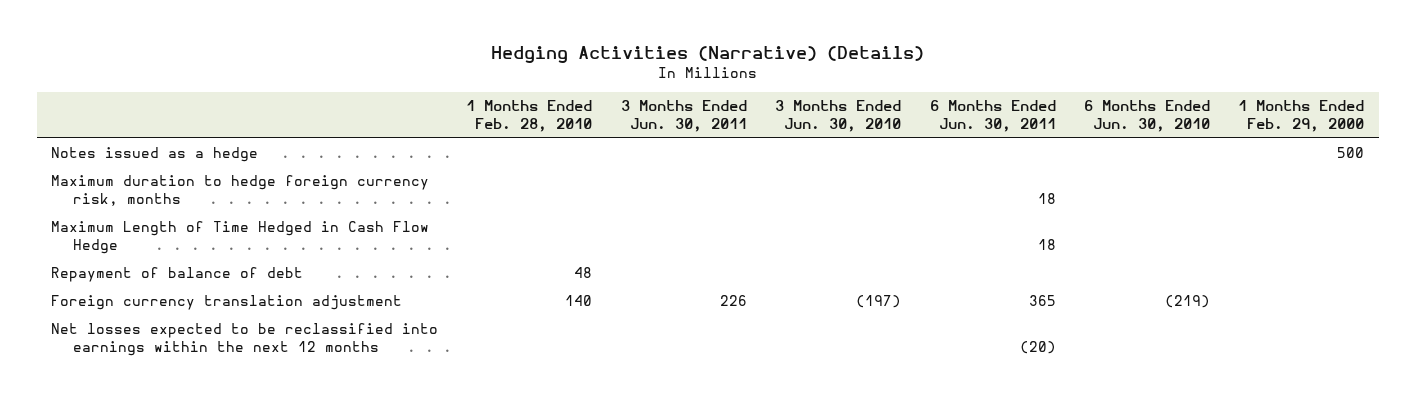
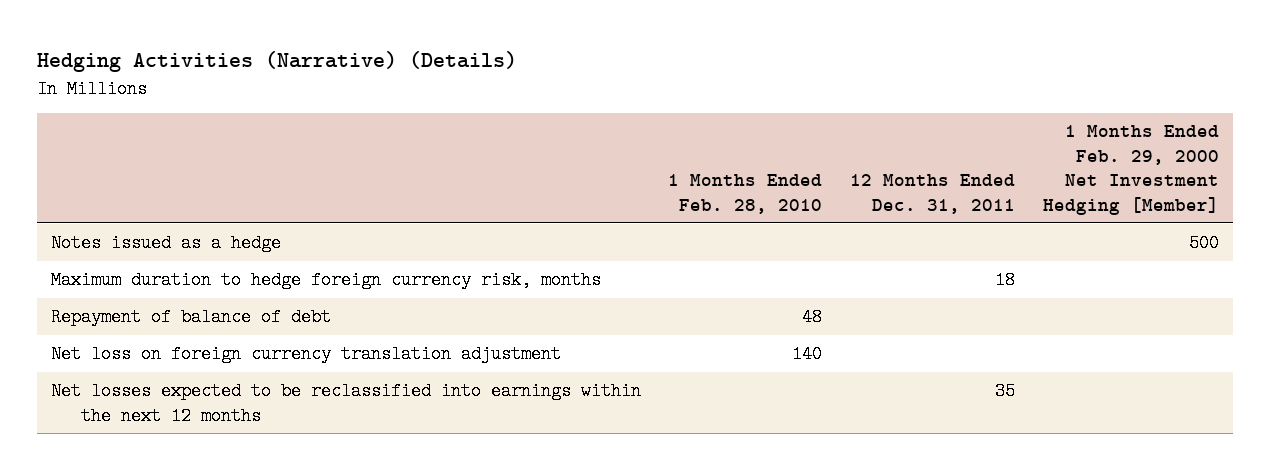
- | 1 Months Ended Feb. 28, 2010 | 3 Months Ended Jun. 30, 2011 | 3 Months Ended Jun. 30, 2010 | 6 Months Ended Jun. 30, 2011 | 6 Months Ended Jun. 30, 2010 | 1 Months Ended Feb. 29, 2000
+ | 1 Months Ended Feb. 28, 2010 | 12 Months Ended Dec. 31, 2011 | 1 Months Ended Feb. 29, 2000 Net Investment Hedging [Member]
- Maximum Length of Time Hedged in Cash Flow Hedge | | | | 18 | |
- Foreign currency translation adjustment | 140 | 226 | (197) | 365 | (219) |
+ Net loss on foreign currency translation adjustment | 140 | |

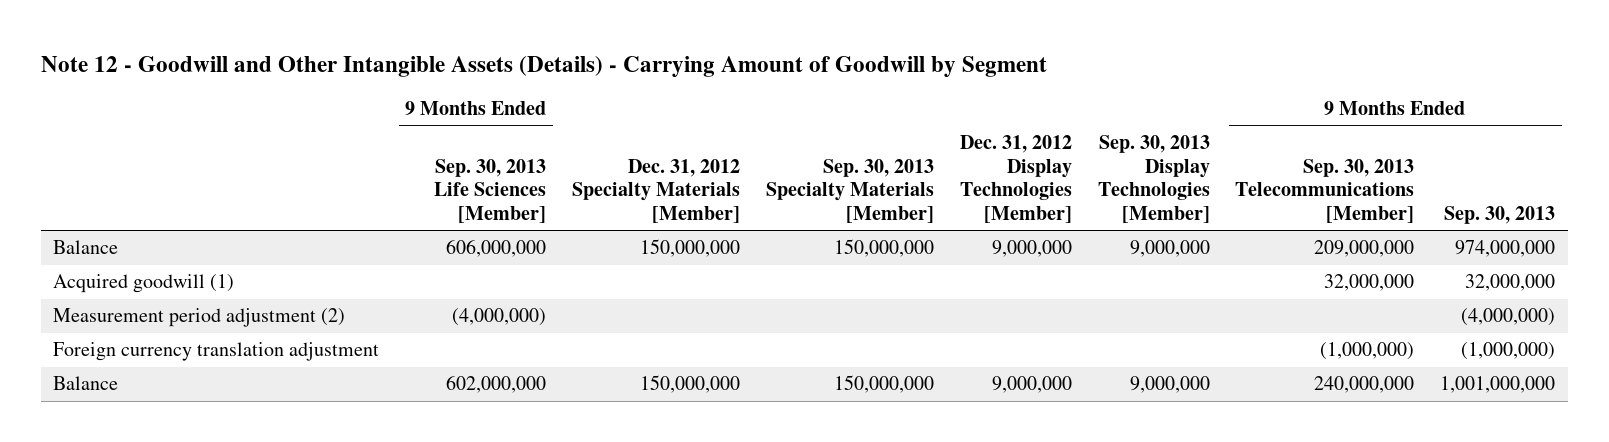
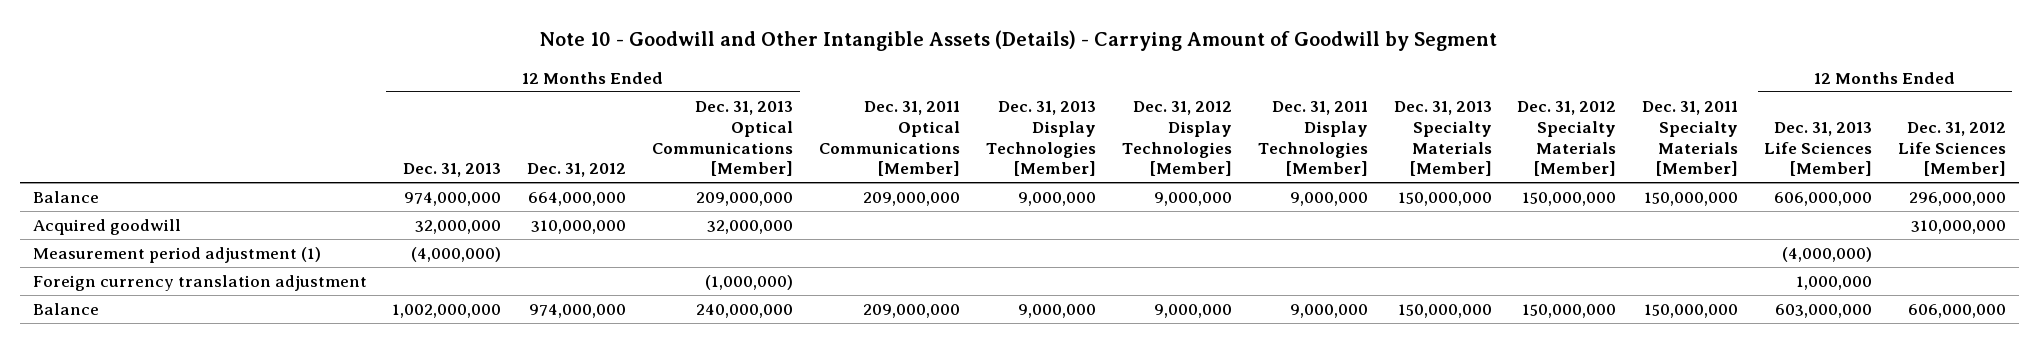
- Note 12 - Goodwill and Other Intangible Assets (Details) - Carrying Amount of Goodwill by Segment
+ Note 10 - Goodwill and Other Intangible Assets (Details) - Carrying Amount of Goodwill by Segment
- | 9 Months Ended Sep. 30, 2013 Life Sciences [Member] | Dec. 31, 2012 Specialty Materials [Member] | Sep. 30, 2013 Specialty Materials [Member] | Dec. 31, 2012 Display Technologies [Member] | Sep. 30, 2013 Display Technologies [Member] | 9 Months Ended Sep. 30, 2013 Telecommunications [Member] | 9 Months Ended Sep. 30, 2013
+ | 12 Months Ended Dec. 31, 2013 | 12 Months Ended Dec. 31, 2012 | 12 Months Ended Dec. 31, 2013 Optical Communications [Member] | Dec. 31, 2011 Optical Communications [Member] | Dec. 31, 2013 Display Technologies [Member] | Dec. 31, 2012 Display Technologies [Member] | Dec. 31, 2011 Display Technologies [Member] | Dec. 31, 2013 Specialty Materials [Member] | Dec. 31, 2012 Specialty Materials [Member] | Dec. 31, 2011 Specialty Materials [Member] | 12 Months Ended Dec. 31, 2013 Life Sciences [Member] | 12 Months Ended Dec. 31, 2012 Life Sciences [Member]
- Acquired goodwill (1) | | | | | | 32,000,000 | 32,000,000
- Measurement period adjustment (2) | (4,000,000) | | | | | | (4,000,000)
+ Acquired goodwill | 32,000,000 | 310,000,000 | 32,000,000 | | | | | | | | | 310,000,000
+ Measurement period adjustment (1) | (4,000,000) | | | | | | | | | | (4,000,000) |

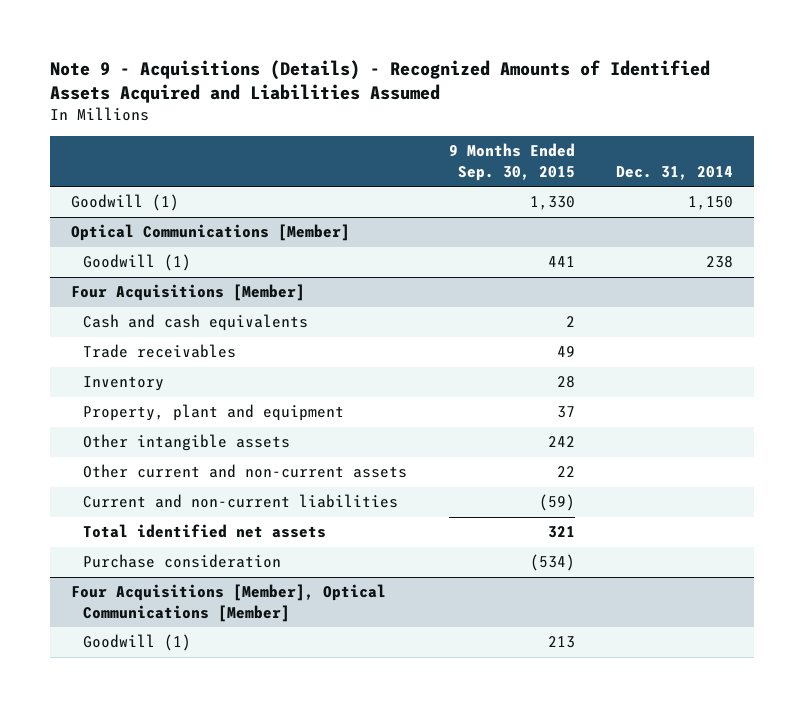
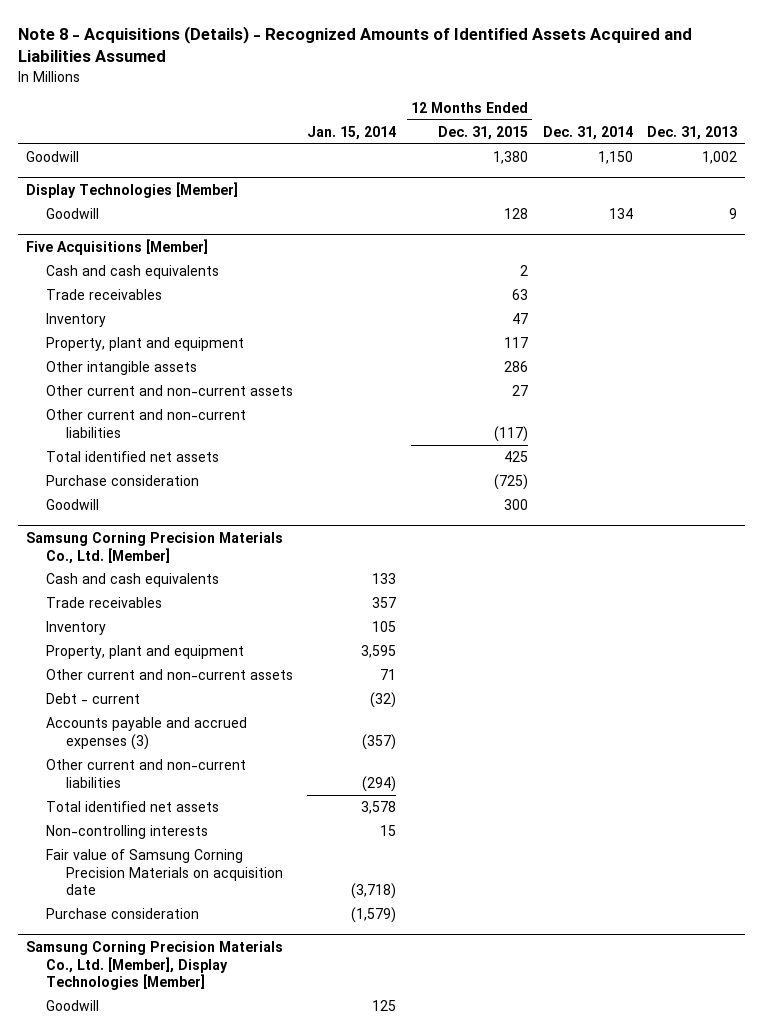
- Note 9 - Acquisitions (Details) - Recognized Amounts of Identified Assets Acquired and Liabilities Assumed
+ Note 8 - Acquisitions (Details) - Recognized Amounts of Identified Assets Acquired and Liabilities Assumed
- | 9 Months Ended Sep. 30, 2015 | Dec. 31, 2014
+ | Jan. 15, 2014 | 12 Months Ended Dec. 31, 2015 | Dec. 31, 2014 | Dec. 31, 2013
- Goodwill (1) | 1,330 | 1,150
- Optical Communications [Member]
- Goodwill (1) | 441 | 238
- Four Acquisitions [Member]
- Cash and cash equivalents | 2 |
- Trade receivables | 49 |
- Inventory | 28 |
- Property, plant and equipment | 37 |
- Other intangible assets | 242 |
- Other current and non-current assets | 22 |
- Current and non-current liabilities | (59) |
- Total identified net assets | 321 |
- Purchase consideration | (534) |
- Four Acquisitions [Member], Optical Communications [Member]
- Goodwill (1) | 213 |
+ Goodwill | | 1,380 | 1,150 | 1,002
+ Display Technologies [Member]
+ Goodwill | | 128 | 134 | 9
+ Five Acquisitions [Member]
+ Cash and cash equivalents | | 2 | |
+ Trade receivables | | 63 | |
+ Inventory | | 47 | |
+ Property, plant and equipment | | 117 | |
+ Other intangible assets | | 286 | |
+ Other current and non-current assets | | 27 | |
+ Other current and non-current liabilities | | (117) | |
+ Total identified net assets | | 425 | |
+ Purchase consideration | | (725) | |
+ Goodwill | | 300 | |
+ Samsung Corning Precision Materials Co., Ltd. [Member]
+ Cash and cash equivalents | 133 | | |
+ Trade receivables | 357 | | |
+ Inventory | 105 | | |
+ Property, plant and equipment | 3,595 | | |
+ Other current and non-current assets | 71 | | |
+ Debt - current | (32) | | |
+ Accounts payable and accrued expenses (3) | (357) | | |
+ Other current and non-current liabilities | (294) | | |
+ Total identified net assets | 3,578 | | |
+ Non-controlling interests | 15 | | |
+ Fair value of Samsung Corning Precision Materials on acquisition date | (3,718) | | |
+ Purchase consideration | (1,579) | | |
+ Samsung Corning Precision Materials Co., Ltd. [Member], Display Technologies [Member]
+ Goodwill | 125 | | |

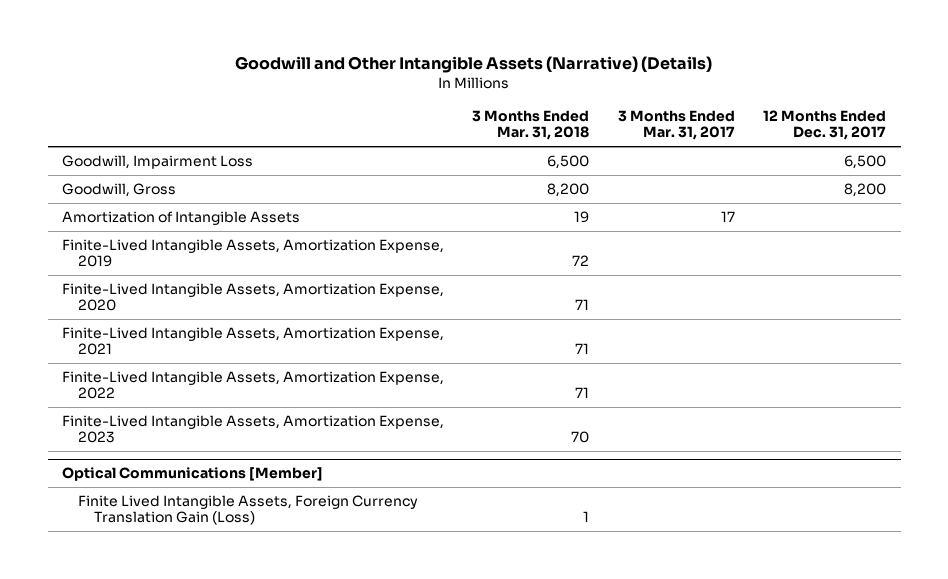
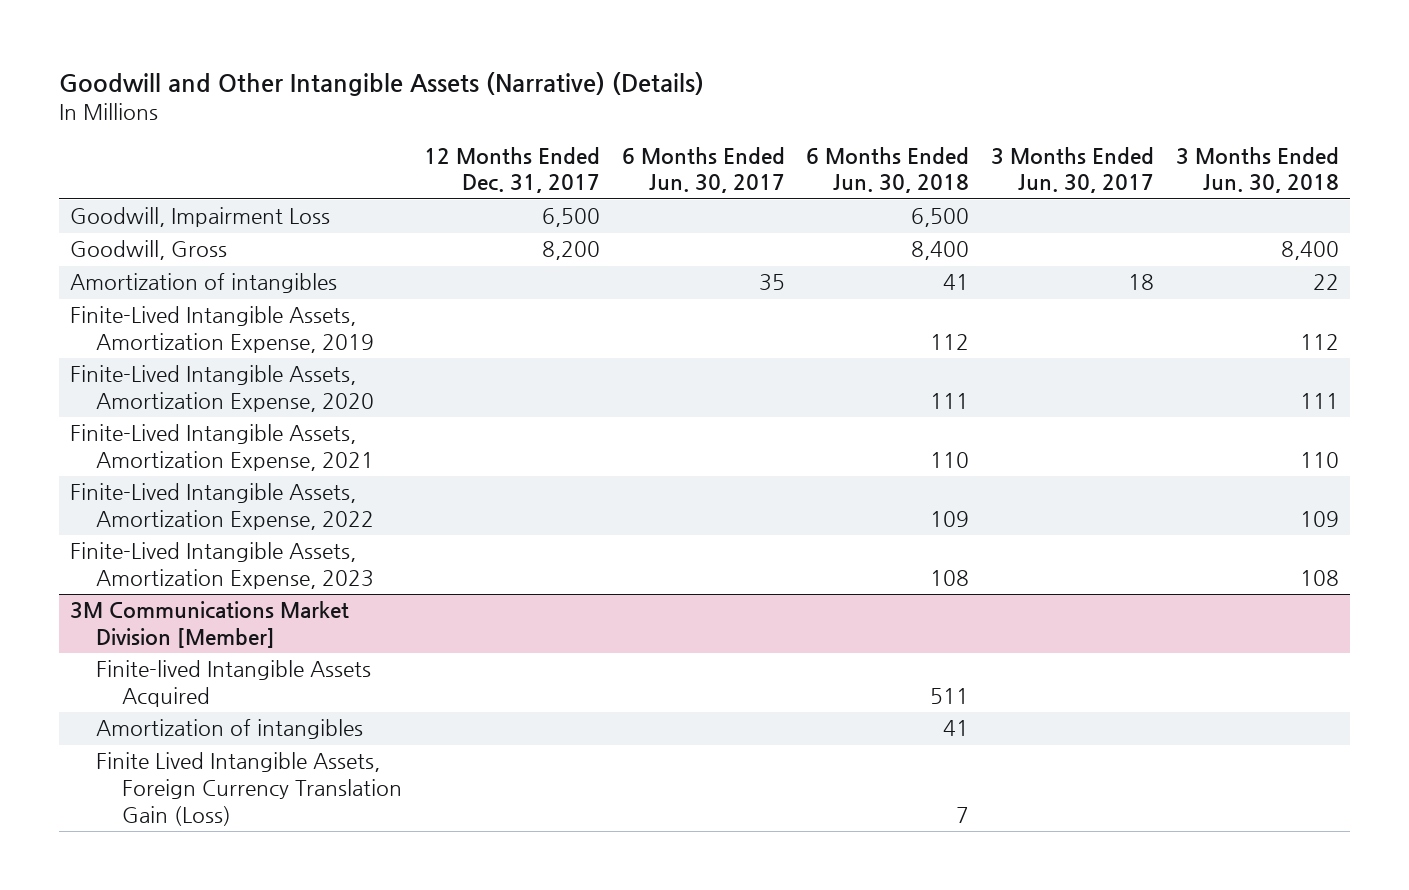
- | 3 Months Ended Mar. 31, 2018 | 3 Months Ended Mar. 31, 2017 | 12 Months Ended Dec. 31, 2017
+ | 12 Months Ended Dec. 31, 2017 | 6 Months Ended Jun. 30, 2017 | 6 Months Ended Jun. 30, 2018 | 3 Months Ended Jun. 30, 2017 | 3 Months Ended Jun. 30, 2018
- Amortization of Intangible Assets | 19 | 17 |
+ Amortization of intangibles | | 35 | 41 | 18 | 22
- Optical Communications [Member]
- Finite Lived Intangible Assets, Foreign Currency Translation Gain (Loss) | 1 | |
+ 3M Communications Market Division [Member]
+ Finite-lived Intangible Assets Acquired | | | 511 | |
+ Amortization of intangibles | | | 41 | |
+ Finite Lived Intangible Assets, Foreign Currency Translation Gain (Loss) | | | 7 | |

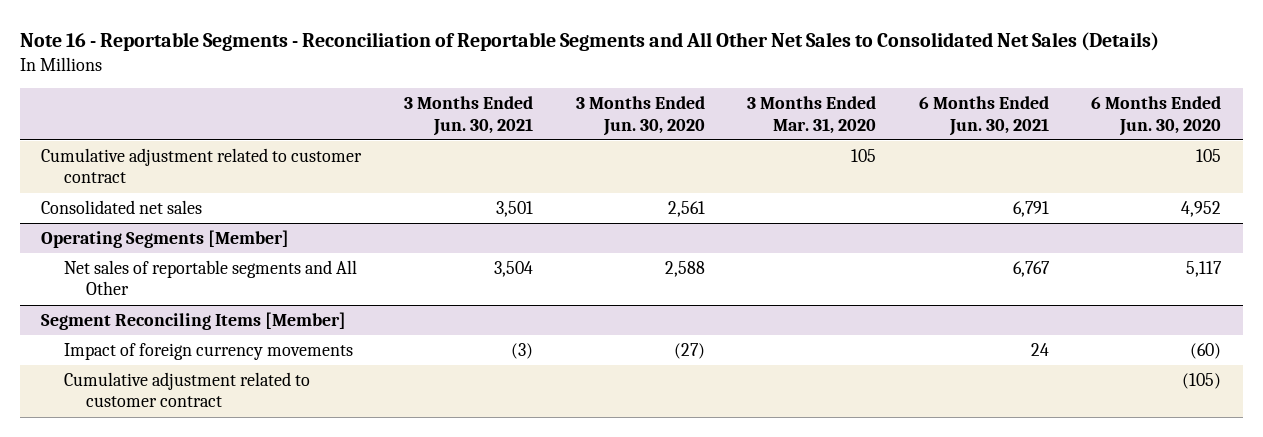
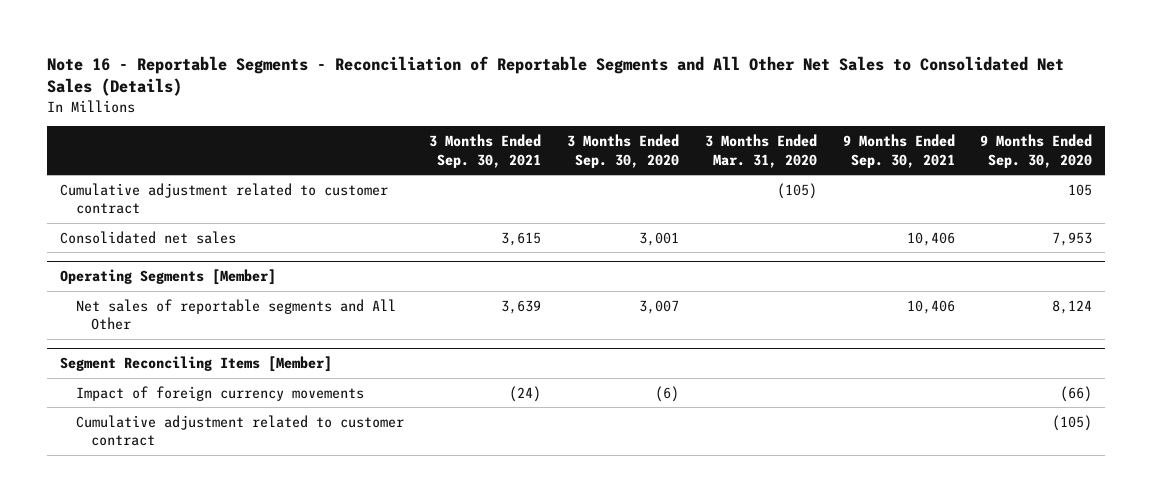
- | 3 Months Ended Jun. 30, 2021 | 3 Months Ended Jun. 30, 2020 | 3 Months Ended Mar. 31, 2020 | 6 Months Ended Jun. 30, 2021 | 6 Months Ended Jun. 30, 2020
+ | 3 Months Ended Sep. 30, 2021 | 3 Months Ended Sep. 30, 2020 | 3 Months Ended Mar. 31, 2020 | 9 Months Ended Sep. 30, 2021 | 9 Months Ended Sep. 30, 2020
- Cumulative adjustment related to customer contract | | | 105 | | 105
+ Cumulative adjustment related to customer contract | | | (105) | | 105

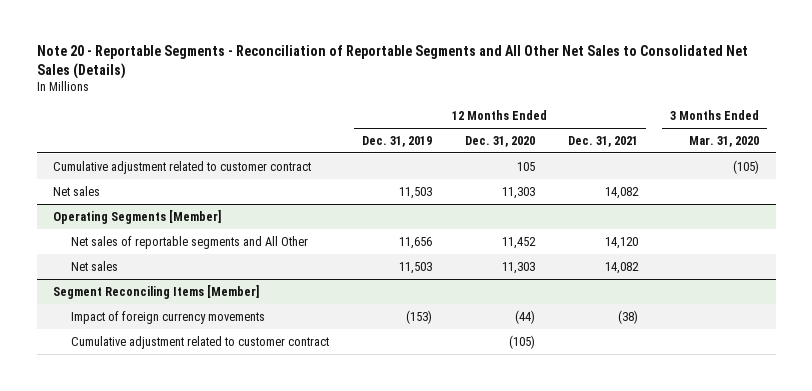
- Note 16 - Reportable Segments - Reconciliation of Reportable Segments and All Other Net Sales to Consolidated Net Sales (Details)
+ Note 20 - Reportable Segments - Reconciliation of Reportable Segments and All Other Net Sales to Consolidated Net Sales (Details)
- | 3 Months Ended Sep. 30, 2021 | 3 Months Ended Sep. 30, 2020 | 3 Months Ended Mar. 31, 2020 | 9 Months Ended Sep. 30, 2021 | 9 Months Ended Sep. 30, 2020
+ | 12 Months Ended Dec. 31, 2019 | 12 Months Ended Dec. 31, 2020 | 12 Months Ended Dec. 31, 2021 | 3 Months Ended Mar. 31, 2020
- Consolidated net sales | 3,615 | 3,001 | | 10,406 | 7,953
+ Net sales | 11,503 | 11,303 | 14,082 |
@ Operating Segments [Member]
+ Net sales | 11,503 | 11,303 | 14,082 |

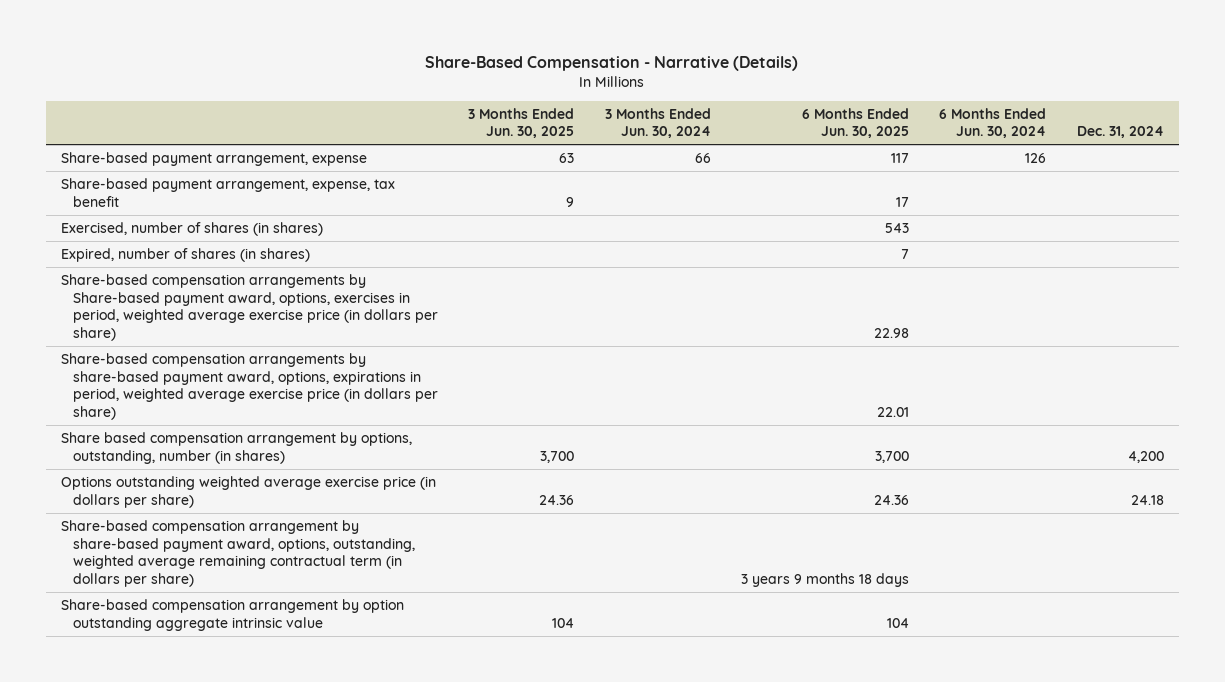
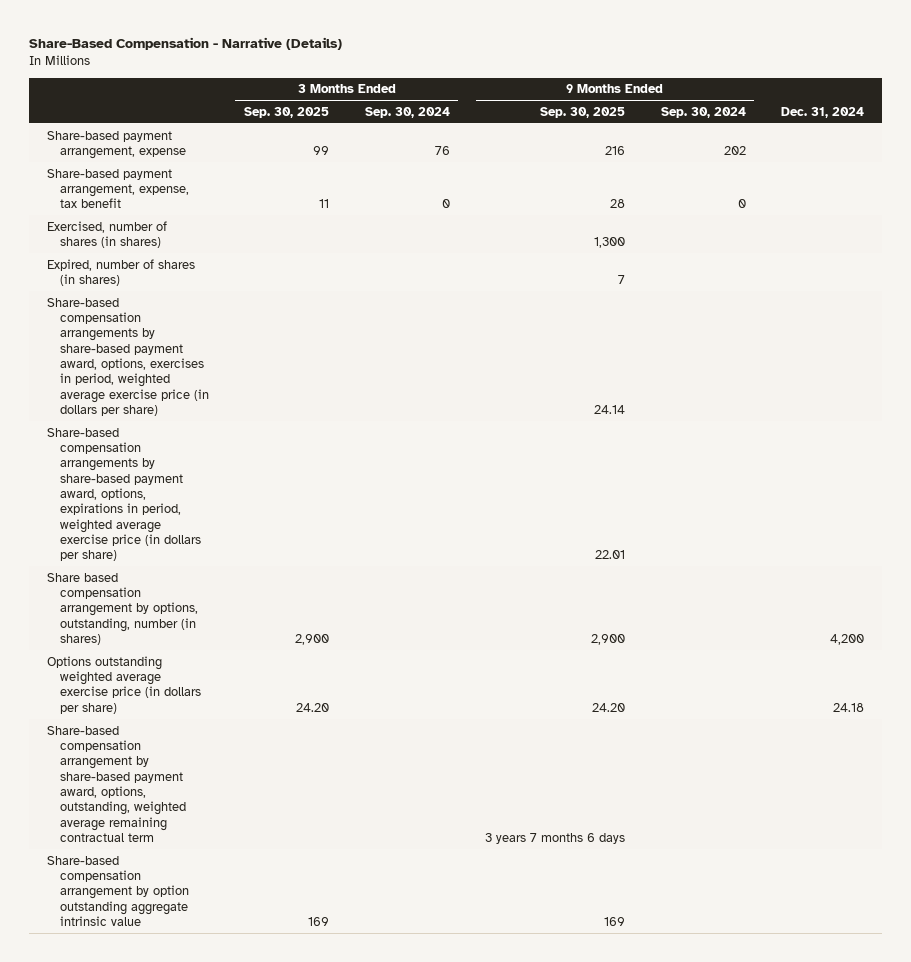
- | 3 Months Ended Jun. 30, 2025 | 3 Months Ended Jun. 30, 2024 | 6 Months Ended Jun. 30, 2025 | 6 Months Ended Jun. 30, 2024 | Dec. 31, 2024
+ | 3 Months Ended Sep. 30, 2025 | 3 Months Ended Sep. 30, 2024 | 9 Months Ended Sep. 30, 2025 | 9 Months Ended Sep. 30, 2024 | Dec. 31, 2024
- Share-based compensation arrangements by Share-based payment award, options, exercises in period, weighted average exercise price (in dollars per share) | | | 22.98 | |
+ Share-based compensation arrangements by share-based payment award, options, exercises in period, weighted average exercise price (in dollars per share) | | | 24.14 | |
- Share-based compensation arrangement by share-based payment award, options, outstanding, weighted average remaining contractual term (in dollars per share) | | | 3 years 9 months 18 days | |
+ Share-based compensation arrangement by share-based payment award, options, outstanding, weighted average remaining contractual term | | | 3 years 7 months 6 days | |

